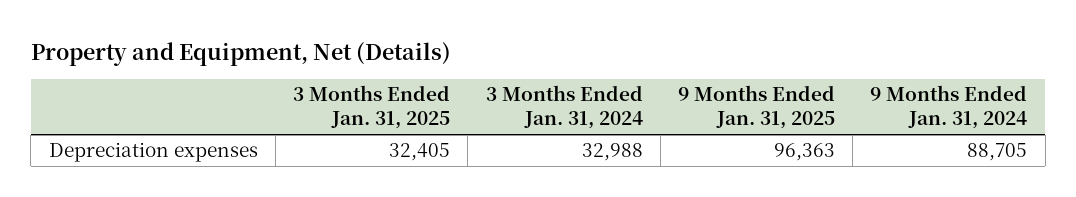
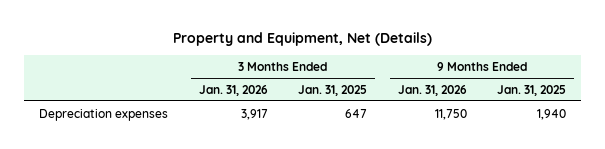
- | 3 Months Ended Jan. 31, 2025 | 3 Months Ended Jan. 31, 2024 | 9 Months Ended Jan. 31, 2025 | 9 Months Ended Jan. 31, 2024
+ | 3 Months Ended Jan. 31, 2026 | 3 Months Ended Jan. 31, 2025 | 9 Months Ended Jan. 31, 2026 | 9 Months Ended Jan. 31, 2025
- Depreciation expenses | 32,405 | 32,988 | 96,363 | 88,705
+ Depreciation expenses | 3,917 | 647 | 11,750 | 1,940

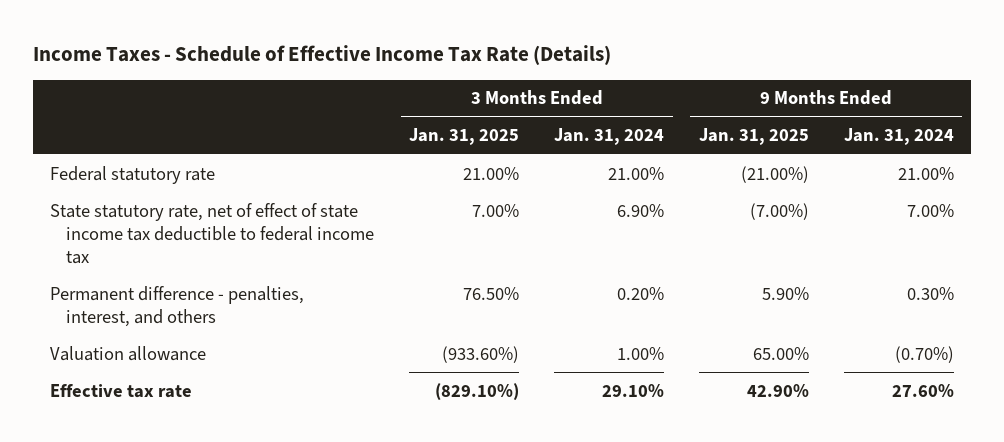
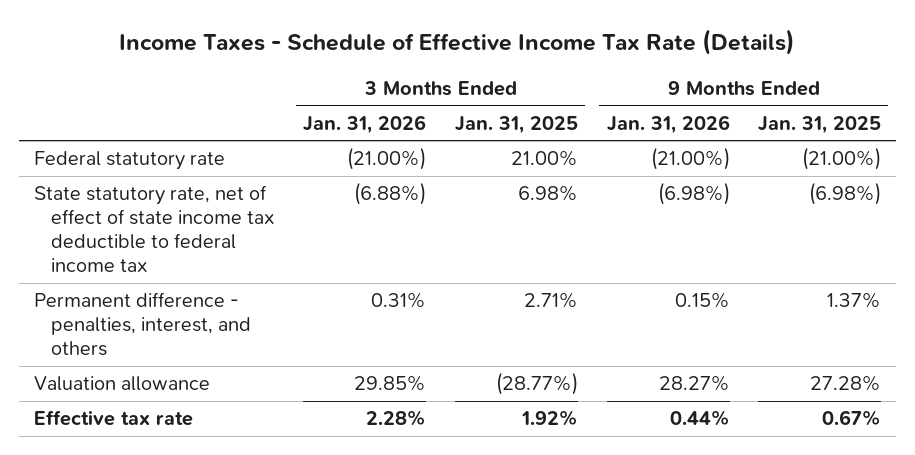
- | 3 Months Ended Jan. 31, 2025 | 3 Months Ended Jan. 31, 2024 | 9 Months Ended Jan. 31, 2025 | 9 Months Ended Jan. 31, 2024
+ | 3 Months Ended Jan. 31, 2026 | 3 Months Ended Jan. 31, 2025 | 9 Months Ended Jan. 31, 2026 | 9 Months Ended Jan. 31, 2025
- State statutory rate, net of effect of state income tax deductible to federal income tax | 7.00% | 6.90% | (7.00%) | 7.00%
- Permanent difference - penalties, interest, and others | 76.50% | 0.20% | 5.90% | 0.30%
- Valuation allowance | (933.60%) | 1.00% | 65.00% | (0.70%)
- Effective tax rate | (829.10%) | 29.10% | 42.90% | 27.60%
+ State statutory rate, net of effect of state income tax deductible to federal income tax | (6.88%) | 6.98% | (6.98%) | (6.98%)
+ Permanent difference - penalties, interest, and others | 0.31% | 2.71% | 0.15% | 1.37%
+ Valuation allowance | 29.85% | (28.77%) | 28.27% | 27.28%
+ Effective tax rate | 2.28% | 1.92% | 0.44% | 0.67%

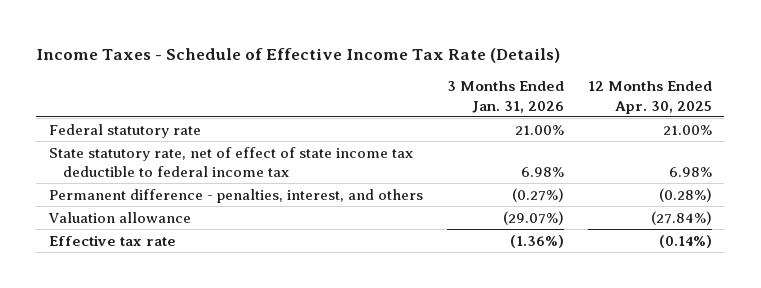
- | 3 Months Ended Jan. 31, 2026 | 3 Months Ended Jan. 31, 2025 | 9 Months Ended Jan. 31, 2026 | 9 Months Ended Jan. 31, 2025
+ | 3 Months Ended Jan. 31, 2026 | 12 Months Ended Apr. 30, 2025
- Federal statutory rate | (21.00%) | 21.00% | (21.00%) | (21.00%)
- State statutory rate, net of effect of state income tax deductible to federal income tax | (6.88%) | 6.98% | (6.98%) | (6.98%)
- Permanent difference - penalties, interest, and others | 0.31% | 2.71% | 0.15% | 1.37%
- Valuation allowance | 29.85% | (28.77%) | 28.27% | 27.28%
- Effective tax rate | 2.28% | 1.92% | 0.44% | 0.67%
+ Federal statutory rate | 21.00% | 21.00%
+ State statutory rate, net of effect of state income tax deductible to federal income tax | 6.98% | 6.98%
+ Permanent difference - penalties, interest, and others | (0.27%) | (0.28%)
+ Valuation allowance | (29.07%) | (27.84%)
+ Effective tax rate | (1.36%) | (0.14%)

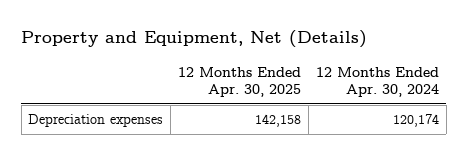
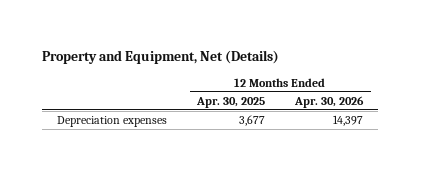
- | 12 Months Ended Apr. 30, 2025 | 12 Months Ended Apr. 30, 2024
+ | 12 Months Ended Apr. 30, 2025 | 12 Months Ended Apr. 30, 2026
- Depreciation expenses | 142,158 | 120,174
+ Depreciation expenses | 3,677 | 14,397

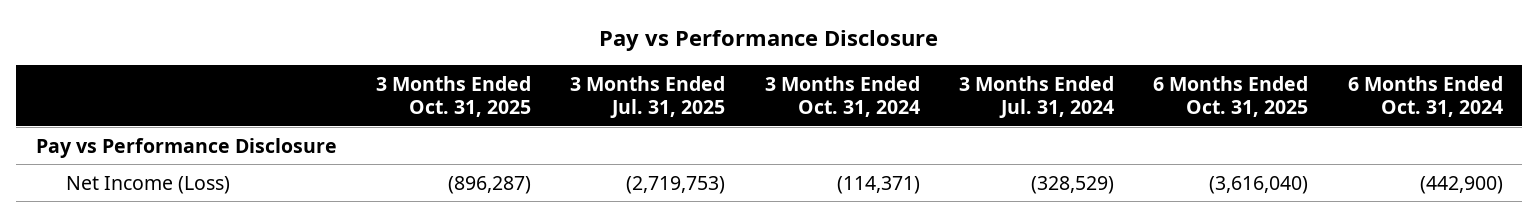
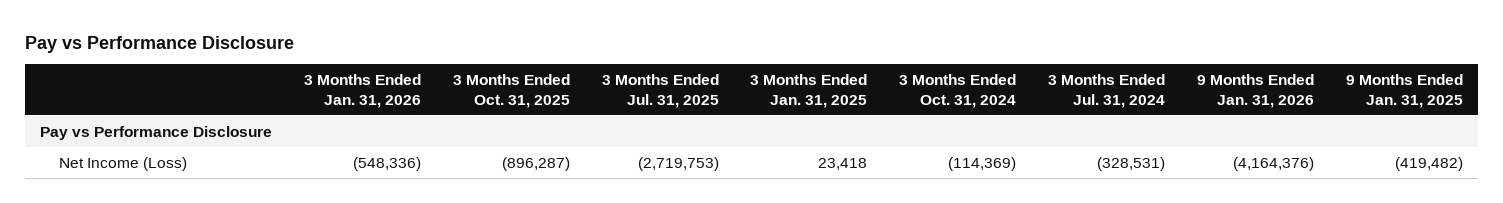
- | 3 Months Ended Oct. 31, 2025 | 3 Months Ended Jul. 31, 2025 | 3 Months Ended Oct. 31, 2024 | 3 Months Ended Jul. 31, 2024 | 6 Months Ended Oct. 31, 2025 | 6 Months Ended Oct. 31, 2024
+ | 3 Months Ended Jan. 31, 2026 | 3 Months Ended Oct. 31, 2025 | 3 Months Ended Jul. 31, 2025 | 3 Months Ended Jan. 31, 2025 | 3 Months Ended Oct. 31, 2024 | 3 Months Ended Jul. 31, 2024 | 9 Months Ended Jan. 31, 2026 | 9 Months Ended Jan. 31, 2025
- Net Income (Loss) | (896,287) | (2,719,753) | (114,371) | (328,529) | (3,616,040) | (442,900)
+ Net Income (Loss) | (548,336) | (896,287) | (2,719,753) | 23,418 | (114,369) | (328,531) | (4,164,376) | (419,482)

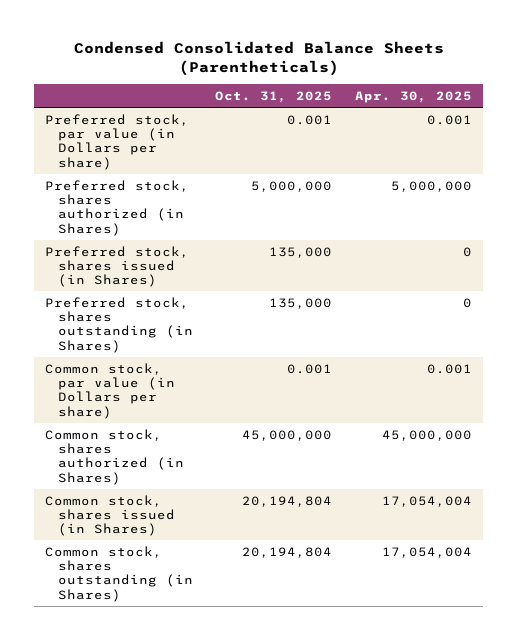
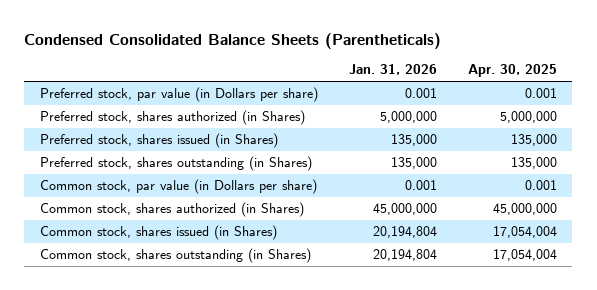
- | Oct. 31, 2025 | Apr. 30, 2025
+ | Jan. 31, 2026 | Apr. 30, 2025
- Preferred stock, shares issued (in Shares) | 135,000 | 0
- Preferred stock, shares outstanding (in Shares) | 135,000 | 0
+ Preferred stock, shares issued (in Shares) | 135,000 | 135,000
+ Preferred stock, shares outstanding (in Shares) | 135,000 | 135,000

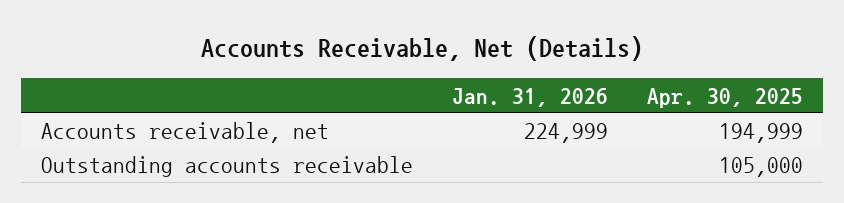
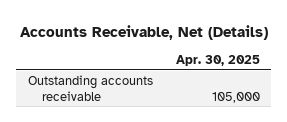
- | Jan. 31, 2026 | Apr. 30, 2025
+ | Apr. 30, 2025
- Accounts receivable, net | 224,999 | 194,999

